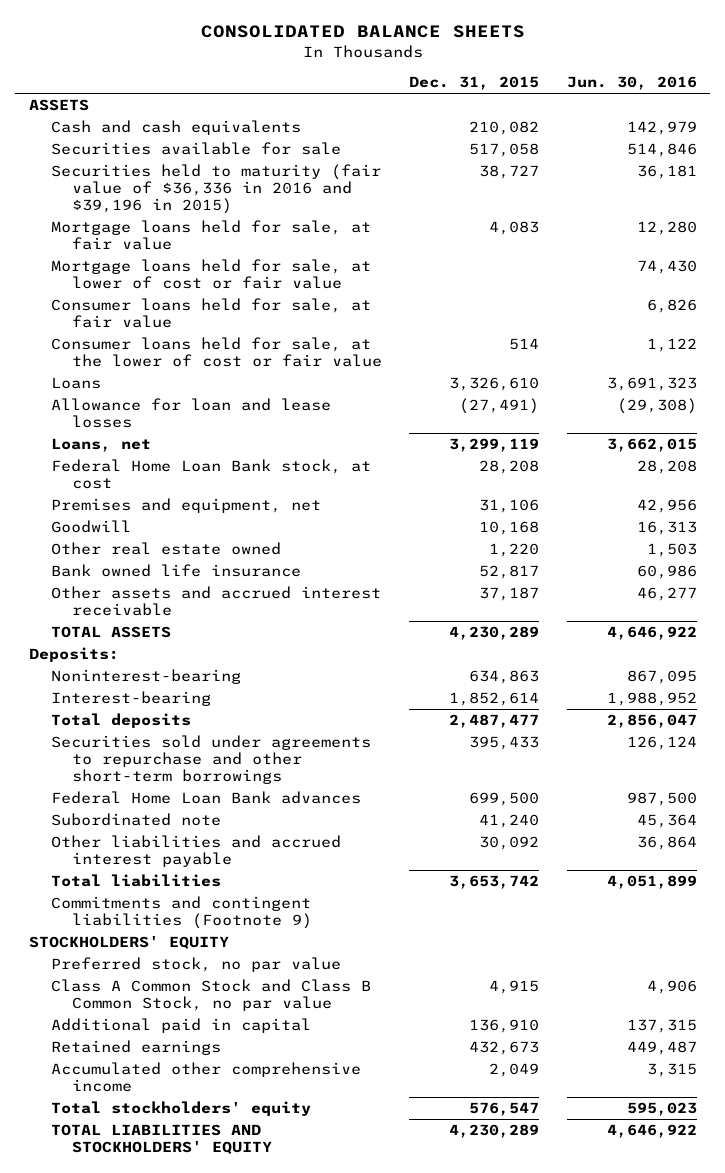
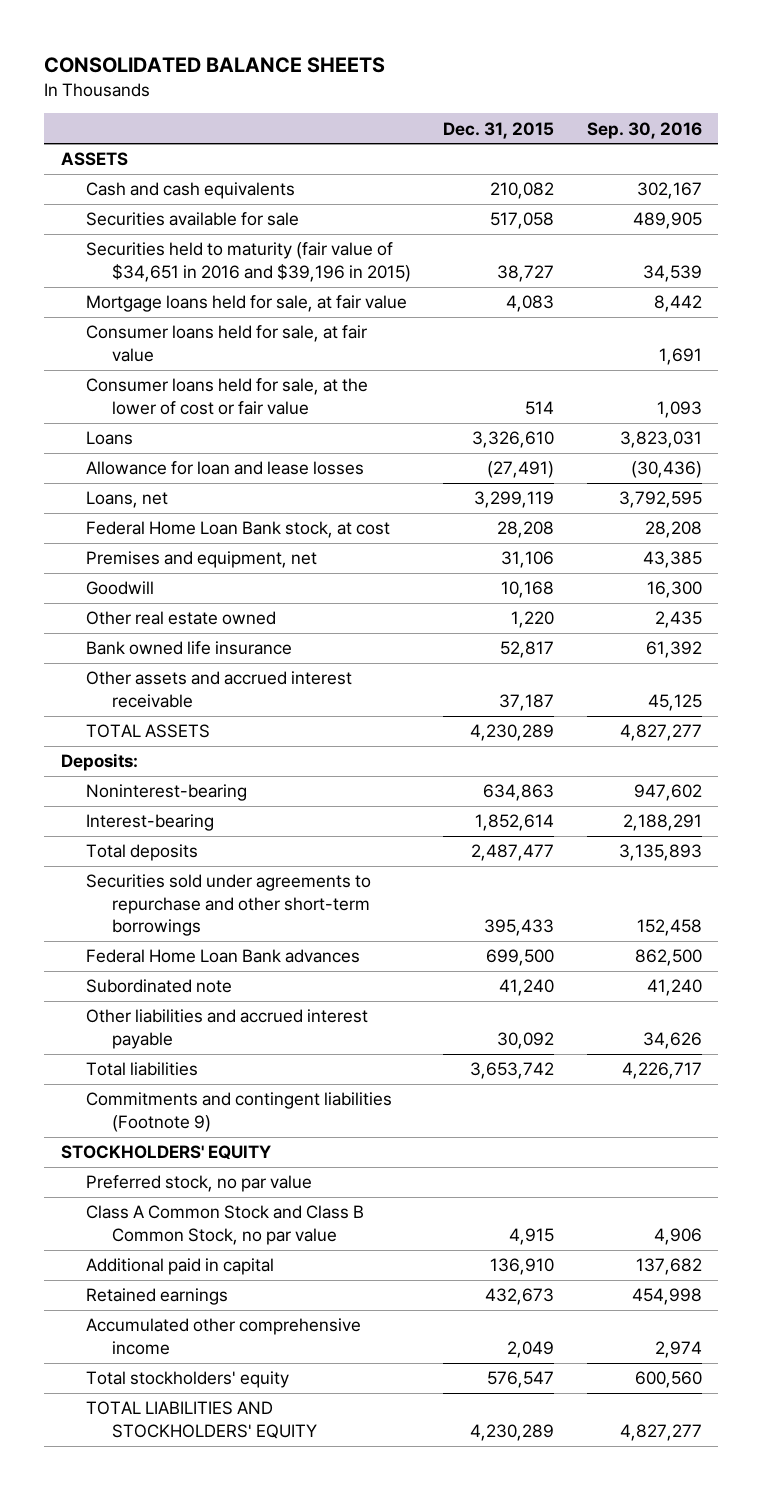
- | Dec. 31, 2015 | Jun. 30, 2016
+ | Dec. 31, 2015 | Sep. 30, 2016
- Securities held to maturity (fair value of $36,336 in 2016 and $39,196 in 2015) | 38,727 | 36,181
+ Securities held to maturity (fair value of $34,651 in 2016 and $39,196 in 2015) | 38,727 | 34,539
- Mortgage loans held for sale, at lower of cost or fair value | | 74,430

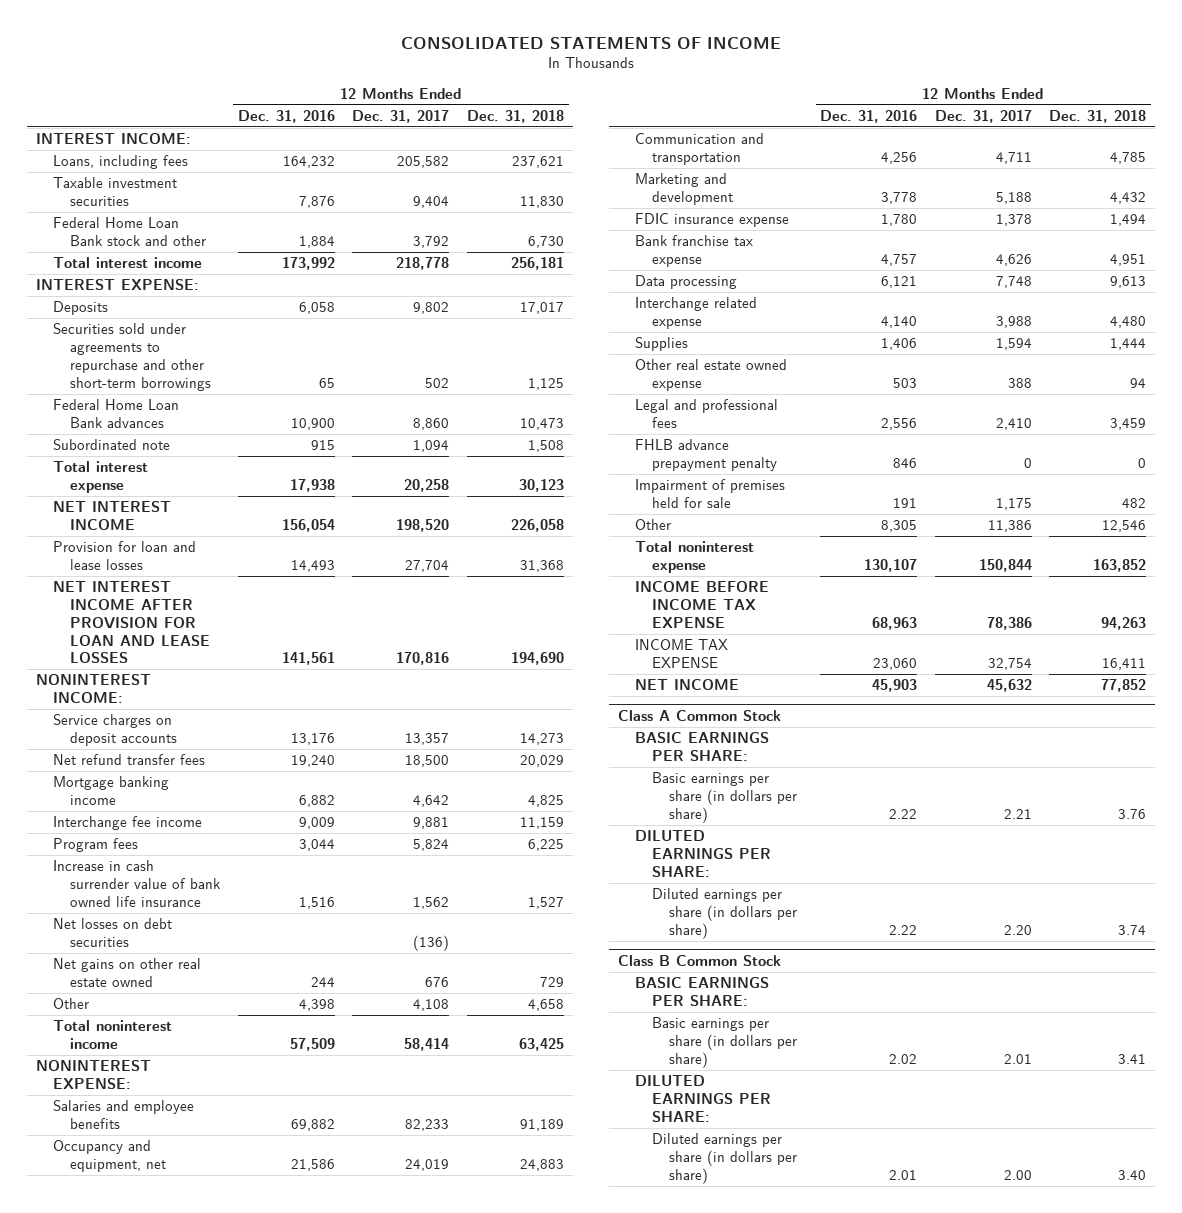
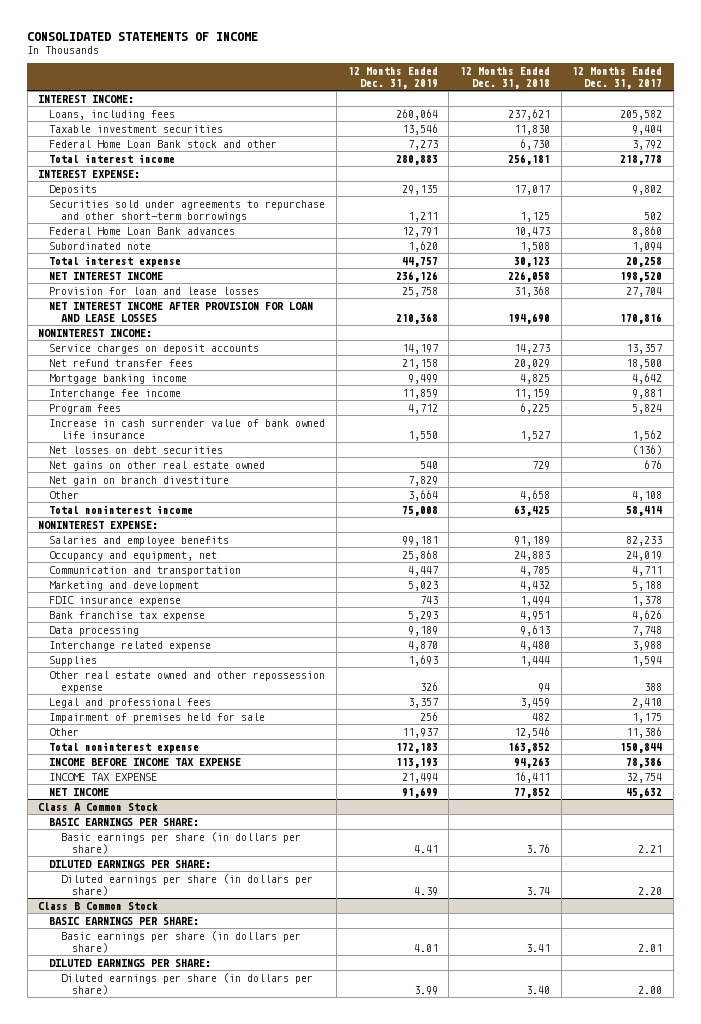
- | 12 Months Ended Dec. 31, 2016 | 12 Months Ended Dec. 31, 2017 | 12 Months Ended Dec. 31, 2018
+ | 12 Months Ended Dec. 31, 2019 | 12 Months Ended Dec. 31, 2018 | 12 Months Ended Dec. 31, 2017
+ Net gain on branch divestiture | 7,829 | |
- Other real estate owned expense | 503 | 388 | 94
+ Other real estate owned and other repossession expense | 326 | 94 | 388
- FHLB advance prepayment penalty | 846 | 0 | 0

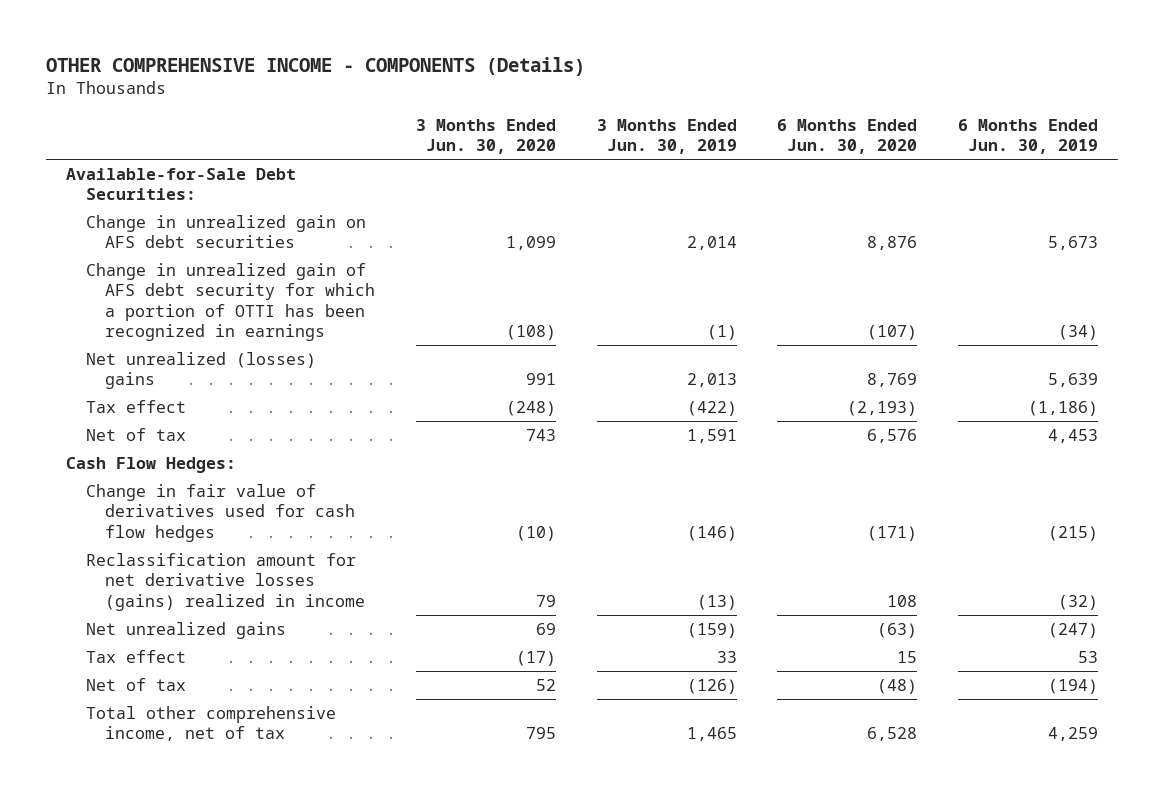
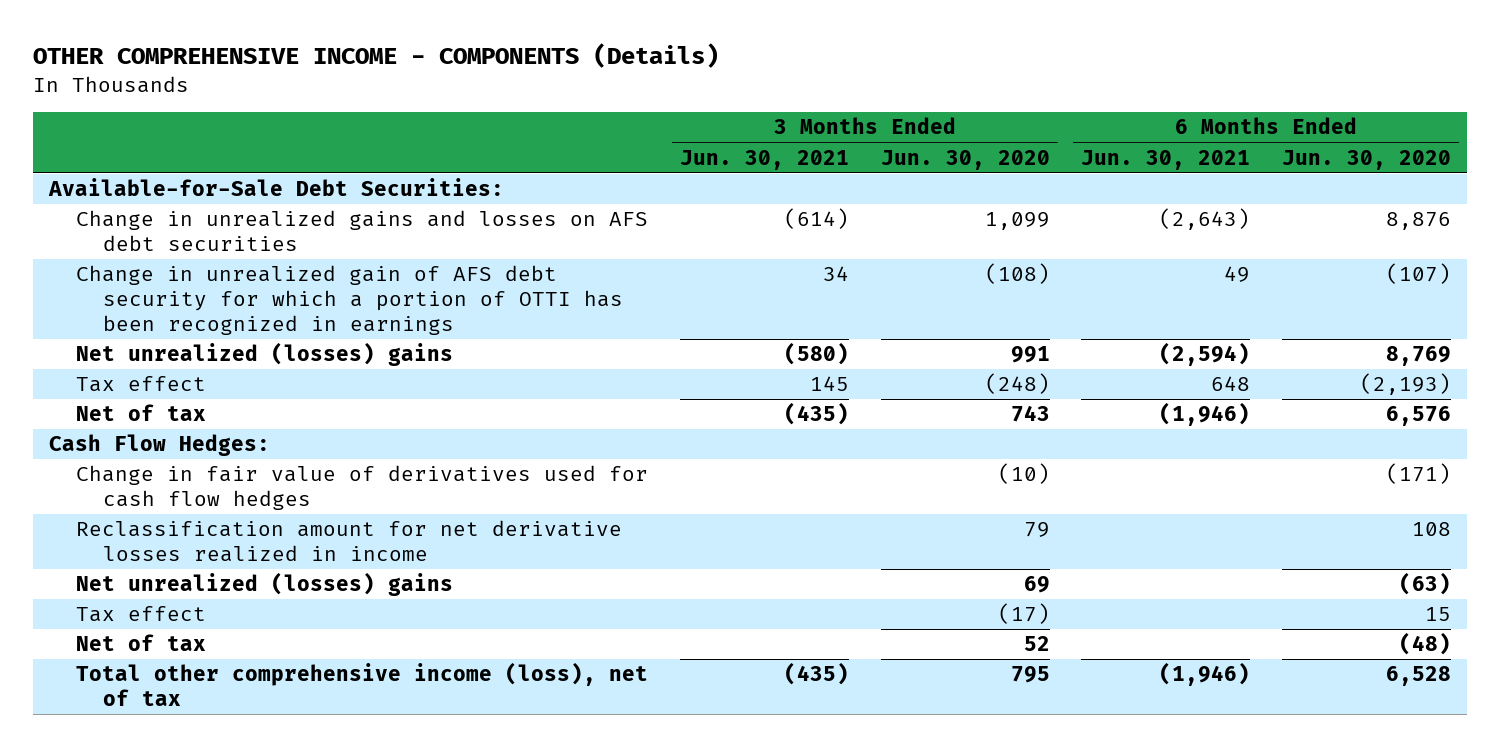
- | 3 Months Ended Jun. 30, 2020 | 3 Months Ended Jun. 30, 2019 | 6 Months Ended Jun. 30, 2020 | 6 Months Ended Jun. 30, 2019
+ | 3 Months Ended Jun. 30, 2021 | 3 Months Ended Jun. 30, 2020 | 6 Months Ended Jun. 30, 2021 | 6 Months Ended Jun. 30, 2020
- Change in unrealized gain on AFS debt securities | 1,099 | 2,014 | 8,876 | 5,673
+ Change in unrealized gains and losses on AFS debt securities | (614) | 1,099 | (2,643) | 8,876
- Reclassification amount for net derivative losses (gains) realized in income | 79 | (13) | 108 | (32)
- Net unrealized gains | 69 | (159) | (63) | (247)
+ Reclassification amount for net derivative losses realized in income | | 79 | | 108
+ Net unrealized (losses) gains | | 69 | | (63)
- Total other comprehensive income, net of tax | 795 | 1,465 | 6,528 | 4,259
+ Total other comprehensive income (loss), net of tax | (435) | 795 | (1,946) | 6,528

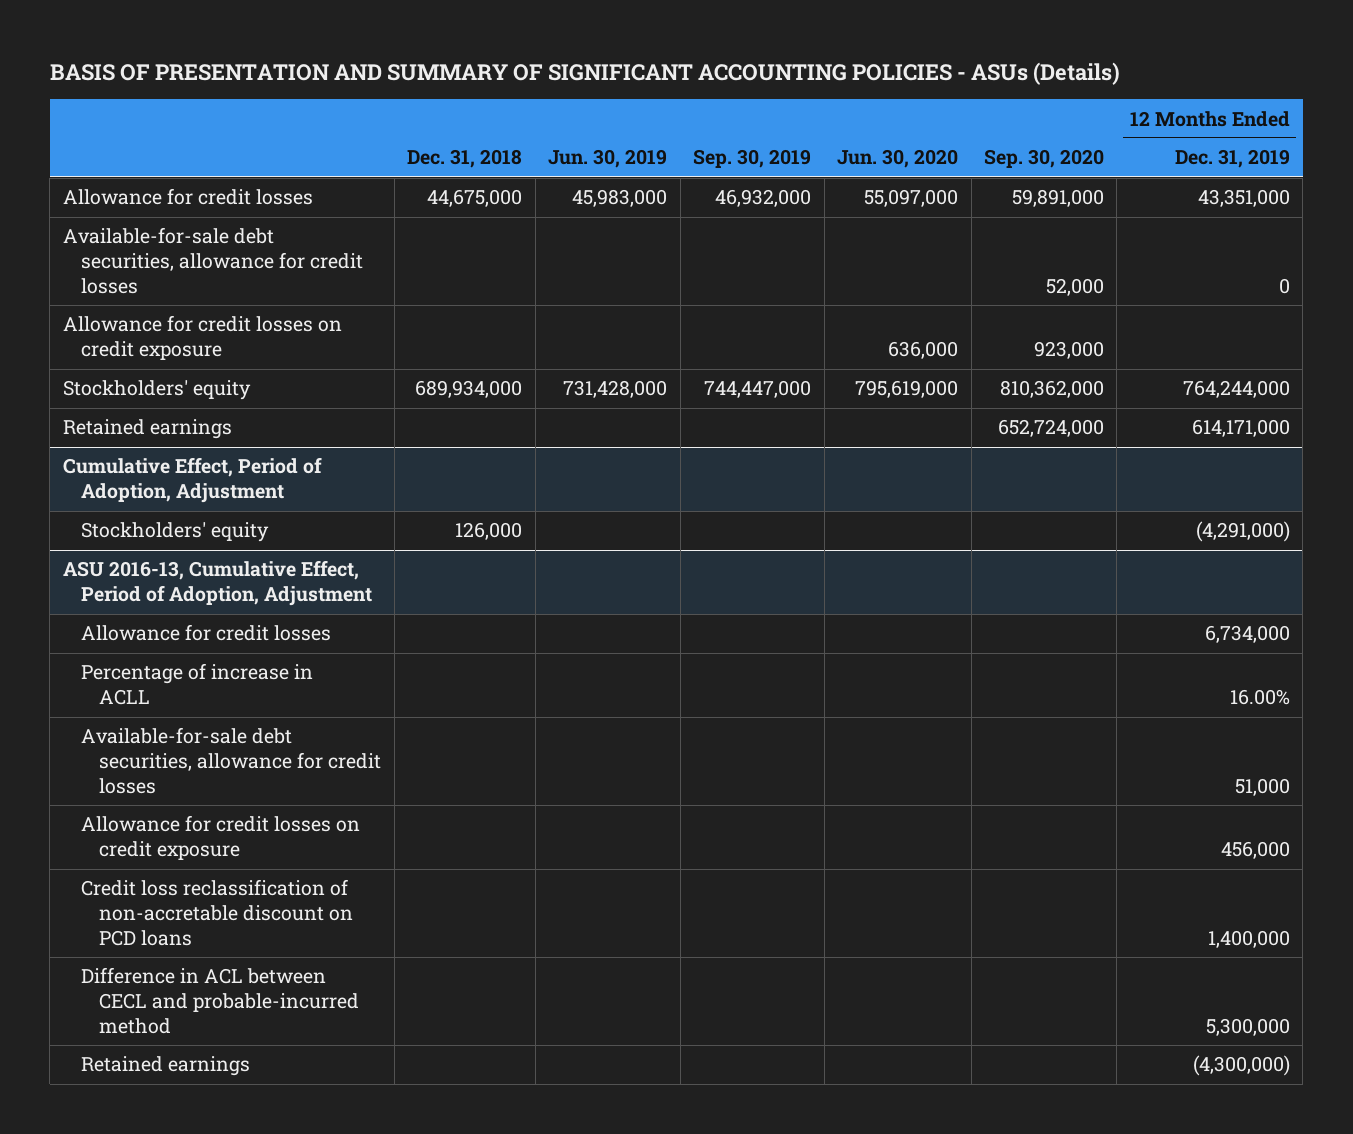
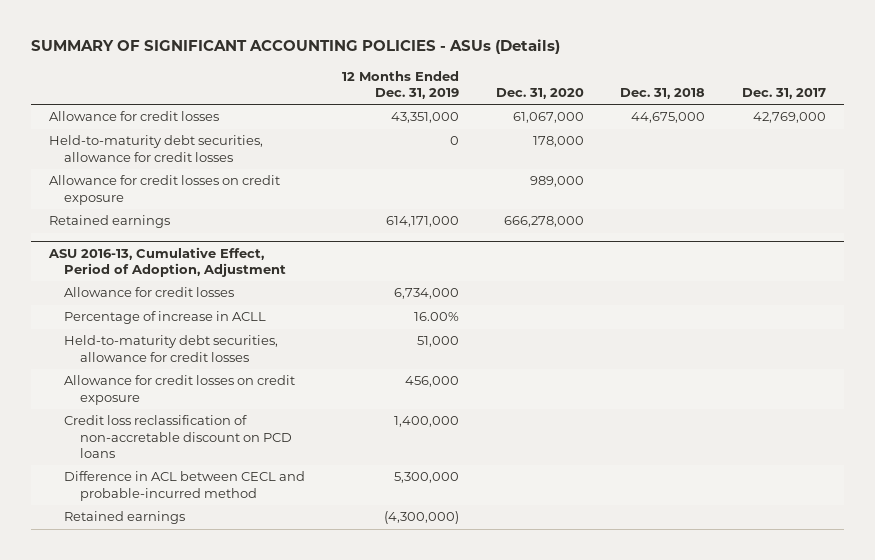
- BASIS OF PRESENTATION AND SUMMARY OF SIGNIFICANT ACCOUNTING POLICIES - ASUs (Details)
+ SUMMARY OF SIGNIFICANT ACCOUNTING POLICIES - ASUs (Details)
- | Dec. 31, 2018 | Jun. 30, 2019 | Sep. 30, 2019 | Jun. 30, 2020 | Sep. 30, 2020 | 12 Months Ended Dec. 31, 2019
+ | 12 Months Ended Dec. 31, 2019 | Dec. 31, 2020 | Dec. 31, 2018 | Dec. 31, 2017
- Available-for-sale debt securities, allowance for credit losses | | | | | 52,000 | 0
+ Held-to-maturity debt securities, allowance for credit losses | 0 | 178,000 | |
- Stockholders' equity | 689,934,000 | 731,428,000 | 744,447,000 | 795,619,000 | 810,362,000 | 764,244,000
- Cumulative Effect, Period of Adoption, Adjustment
- Stockholders' equity | 126,000 | | | | | (4,291,000)
@ ASU 2016-13, Cumulative Effect, Period of Adoption, Adjustment
- Available-for-sale debt securities, allowance for credit losses | | | | | | 51,000
+ Held-to-maturity debt securities, allowance for credit losses | 51,000 | | |

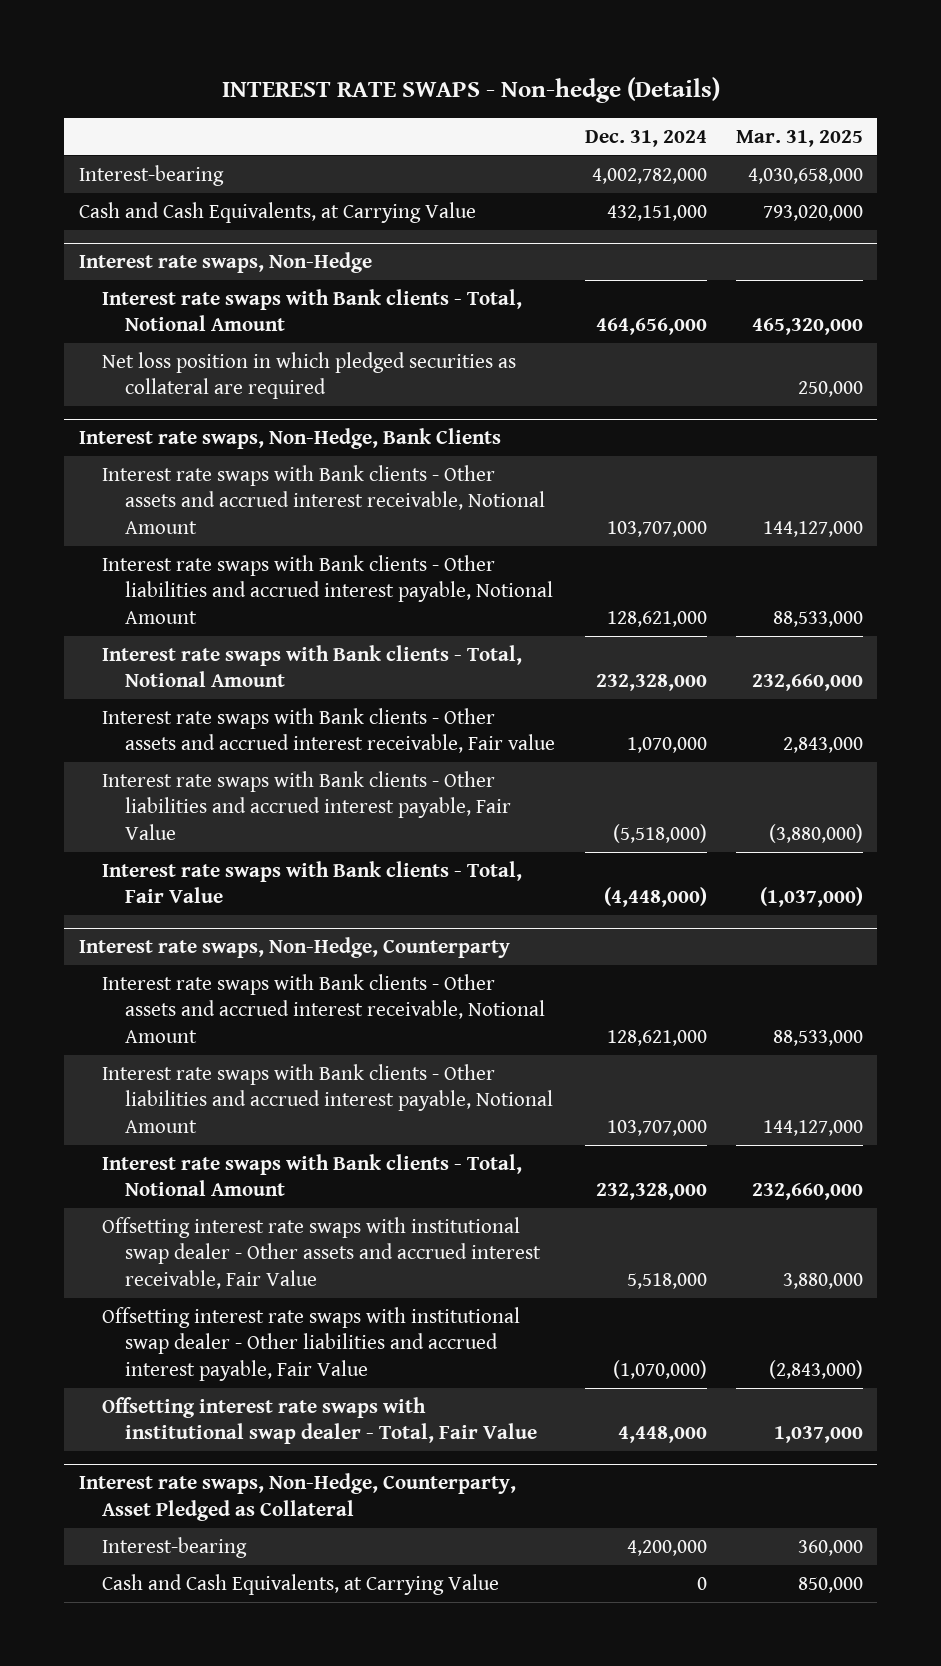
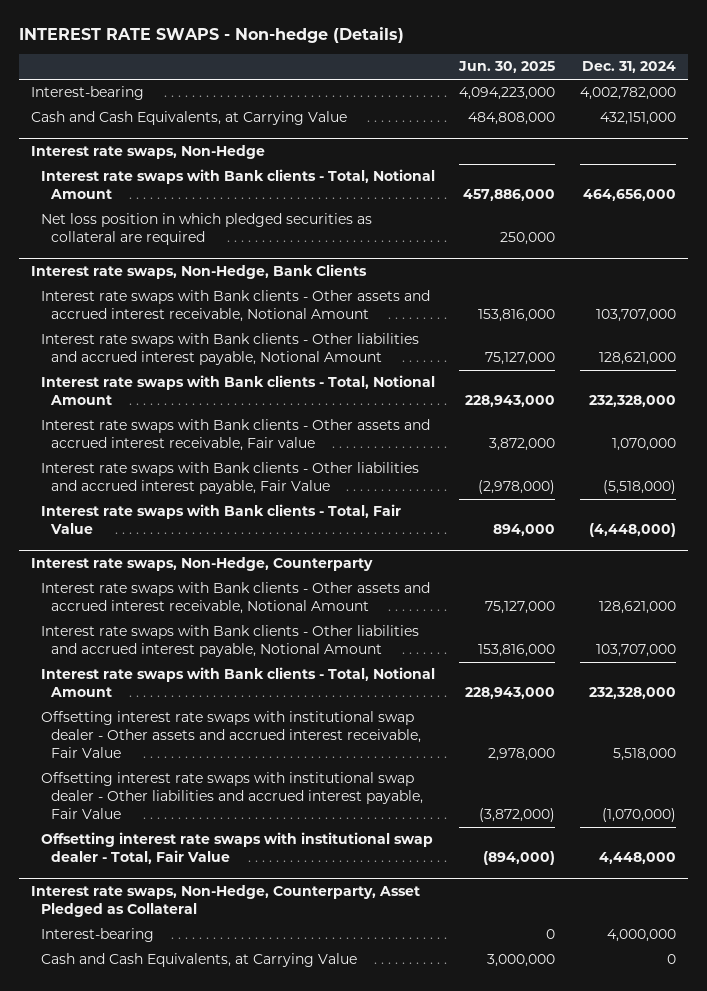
- | Dec. 31, 2024 | Mar. 31, 2025
+ | Jun. 30, 2025 | Dec. 31, 2024
@ Interest rate swaps, Non-Hedge, Counterparty, Asset Pledged as Collateral
- Interest-bearing | 4,200,000 | 360,000
+ Interest-bearing | 0 | 4,000,000

